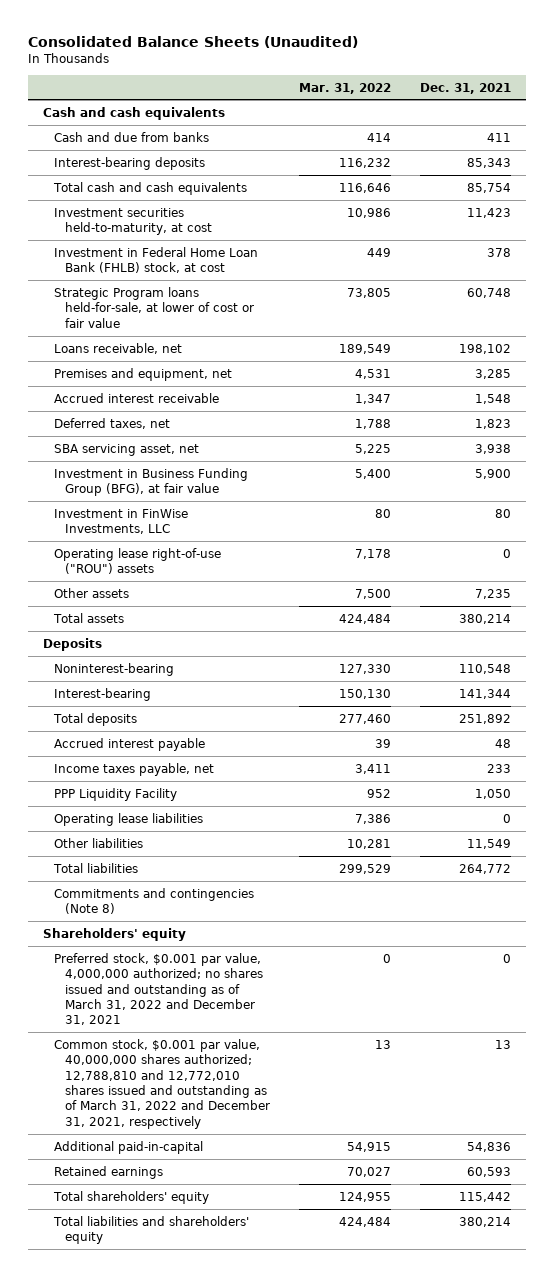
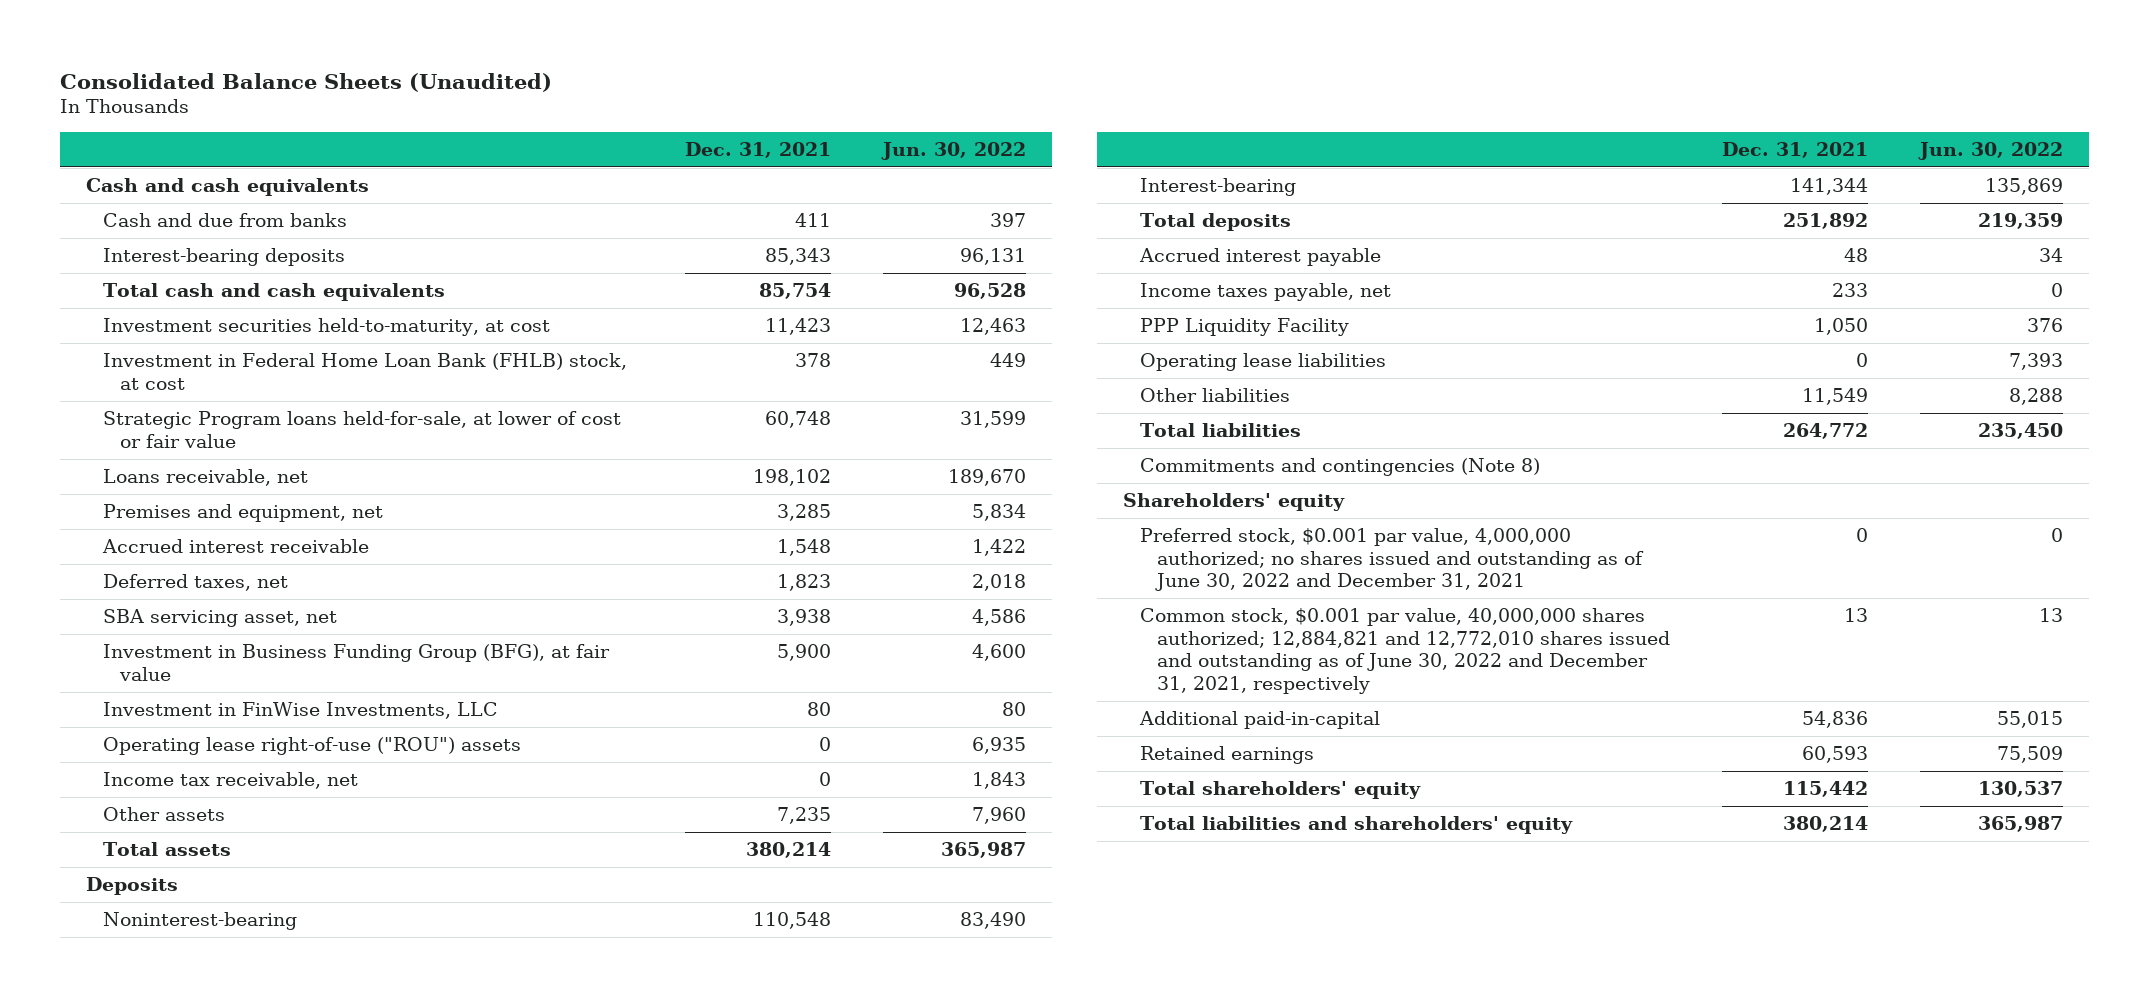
- | Mar. 31, 2022 | Dec. 31, 2021
+ | Dec. 31, 2021 | Jun. 30, 2022
+ Income tax receivable, net | 0 | 1,843
- Preferred stock, $0.001 par value, 4,000,000 authorized; no shares issued and outstanding as of March 31, 2022 and December 31, 2021 | 0 | 0
- Common stock, $0.001 par value, 40,000,000 shares authorized; 12,788,810 and 12,772,010 shares issued and outstanding as of March 31, 2022 and December 31, 2021, respectively | 13 | 13
+ Preferred stock, $0.001 par value, 4,000,000 authorized; no shares issued and outstanding as of June 30, 2022 and December 31, 2021 | 0 | 0
+ Common stock, $0.001 par value, 40,000,000 shares authorized; 12,884,821 and 12,772,010 shares issued and outstanding as of June 30, 2022 and December 31, 2021, respectively | 13 | 13

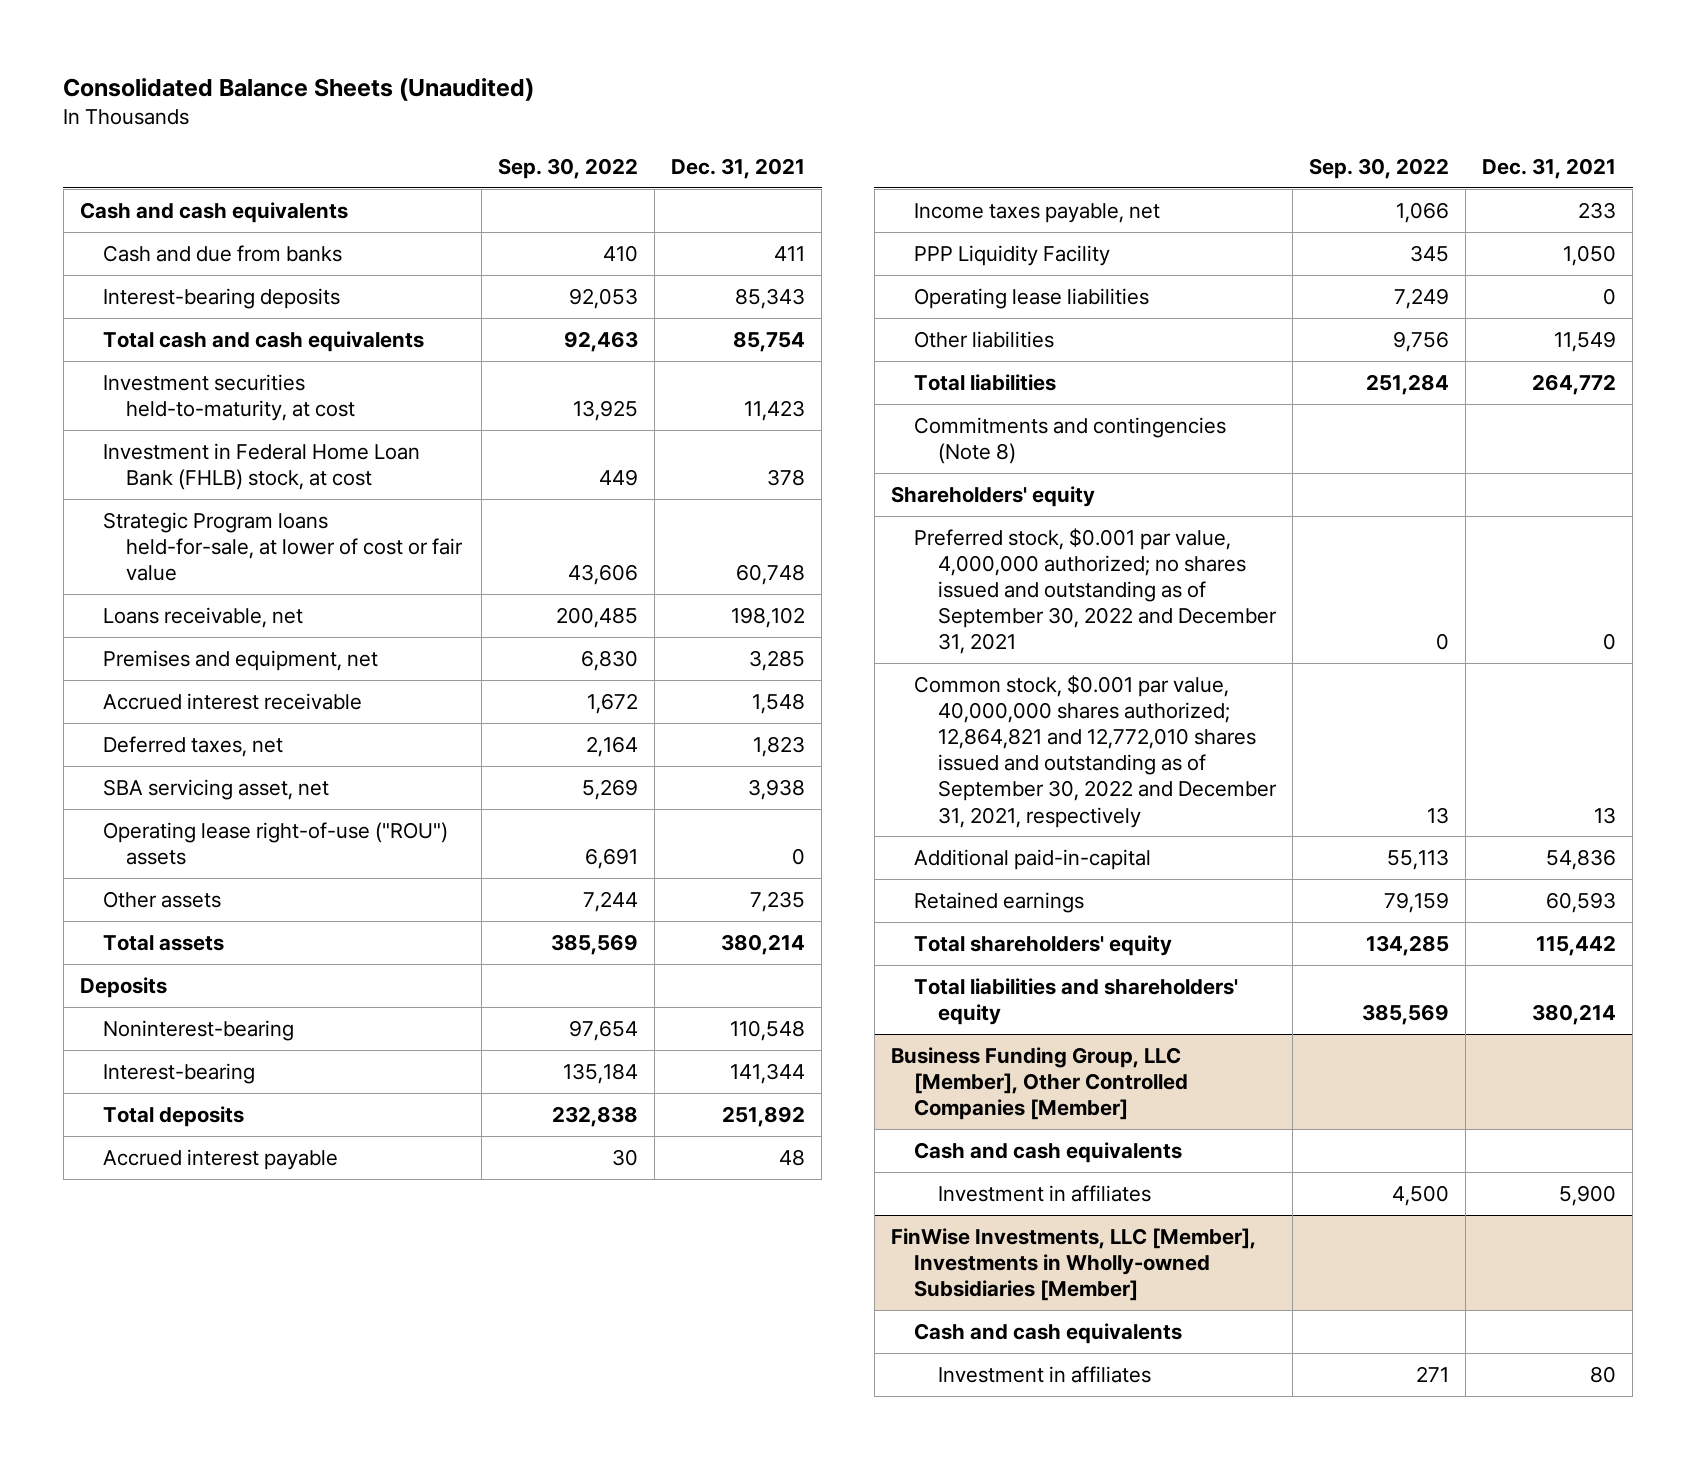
- | Dec. 31, 2021 | Jun. 30, 2022
+ | Sep. 30, 2022 | Dec. 31, 2021
- Investment in Business Funding Group (BFG), at fair value | 5,900 | 4,600
- Investment in FinWise Investments, LLC | 80 | 80
- Income tax receivable, net | 0 | 1,843
- Preferred stock, $0.001 par value, 4,000,000 authorized; no shares issued and outstanding as of June 30, 2022 and December 31, 2021 | 0 | 0
- Common stock, $0.001 par value, 40,000,000 shares authorized; 12,884,821 and 12,772,010 shares issued and outstanding as of June 30, 2022 and December 31, 2021, respectively | 13 | 13
+ Preferred stock, $0.001 par value, 4,000,000 authorized; no shares issued and outstanding as of September 30, 2022 and December 31, 2021 | 0 | 0
+ Common stock, $0.001 par value, 40,000,000 shares authorized; 12,864,821 and 12,772,010 shares issued and outstanding as of September 30, 2022 and December 31, 2021, respectively | 13 | 13
+ Business Funding Group, LLC [Member], Other Controlled Companies [Member]
+ Cash and cash equivalents
+ Investment in affiliates | 4,500 | 5,900
+ FinWise Investments, LLC [Member], Investments in Wholly-owned Subsidiaries [Member]
+ Cash and cash equivalents
+ Investment in affiliates | 271 | 80

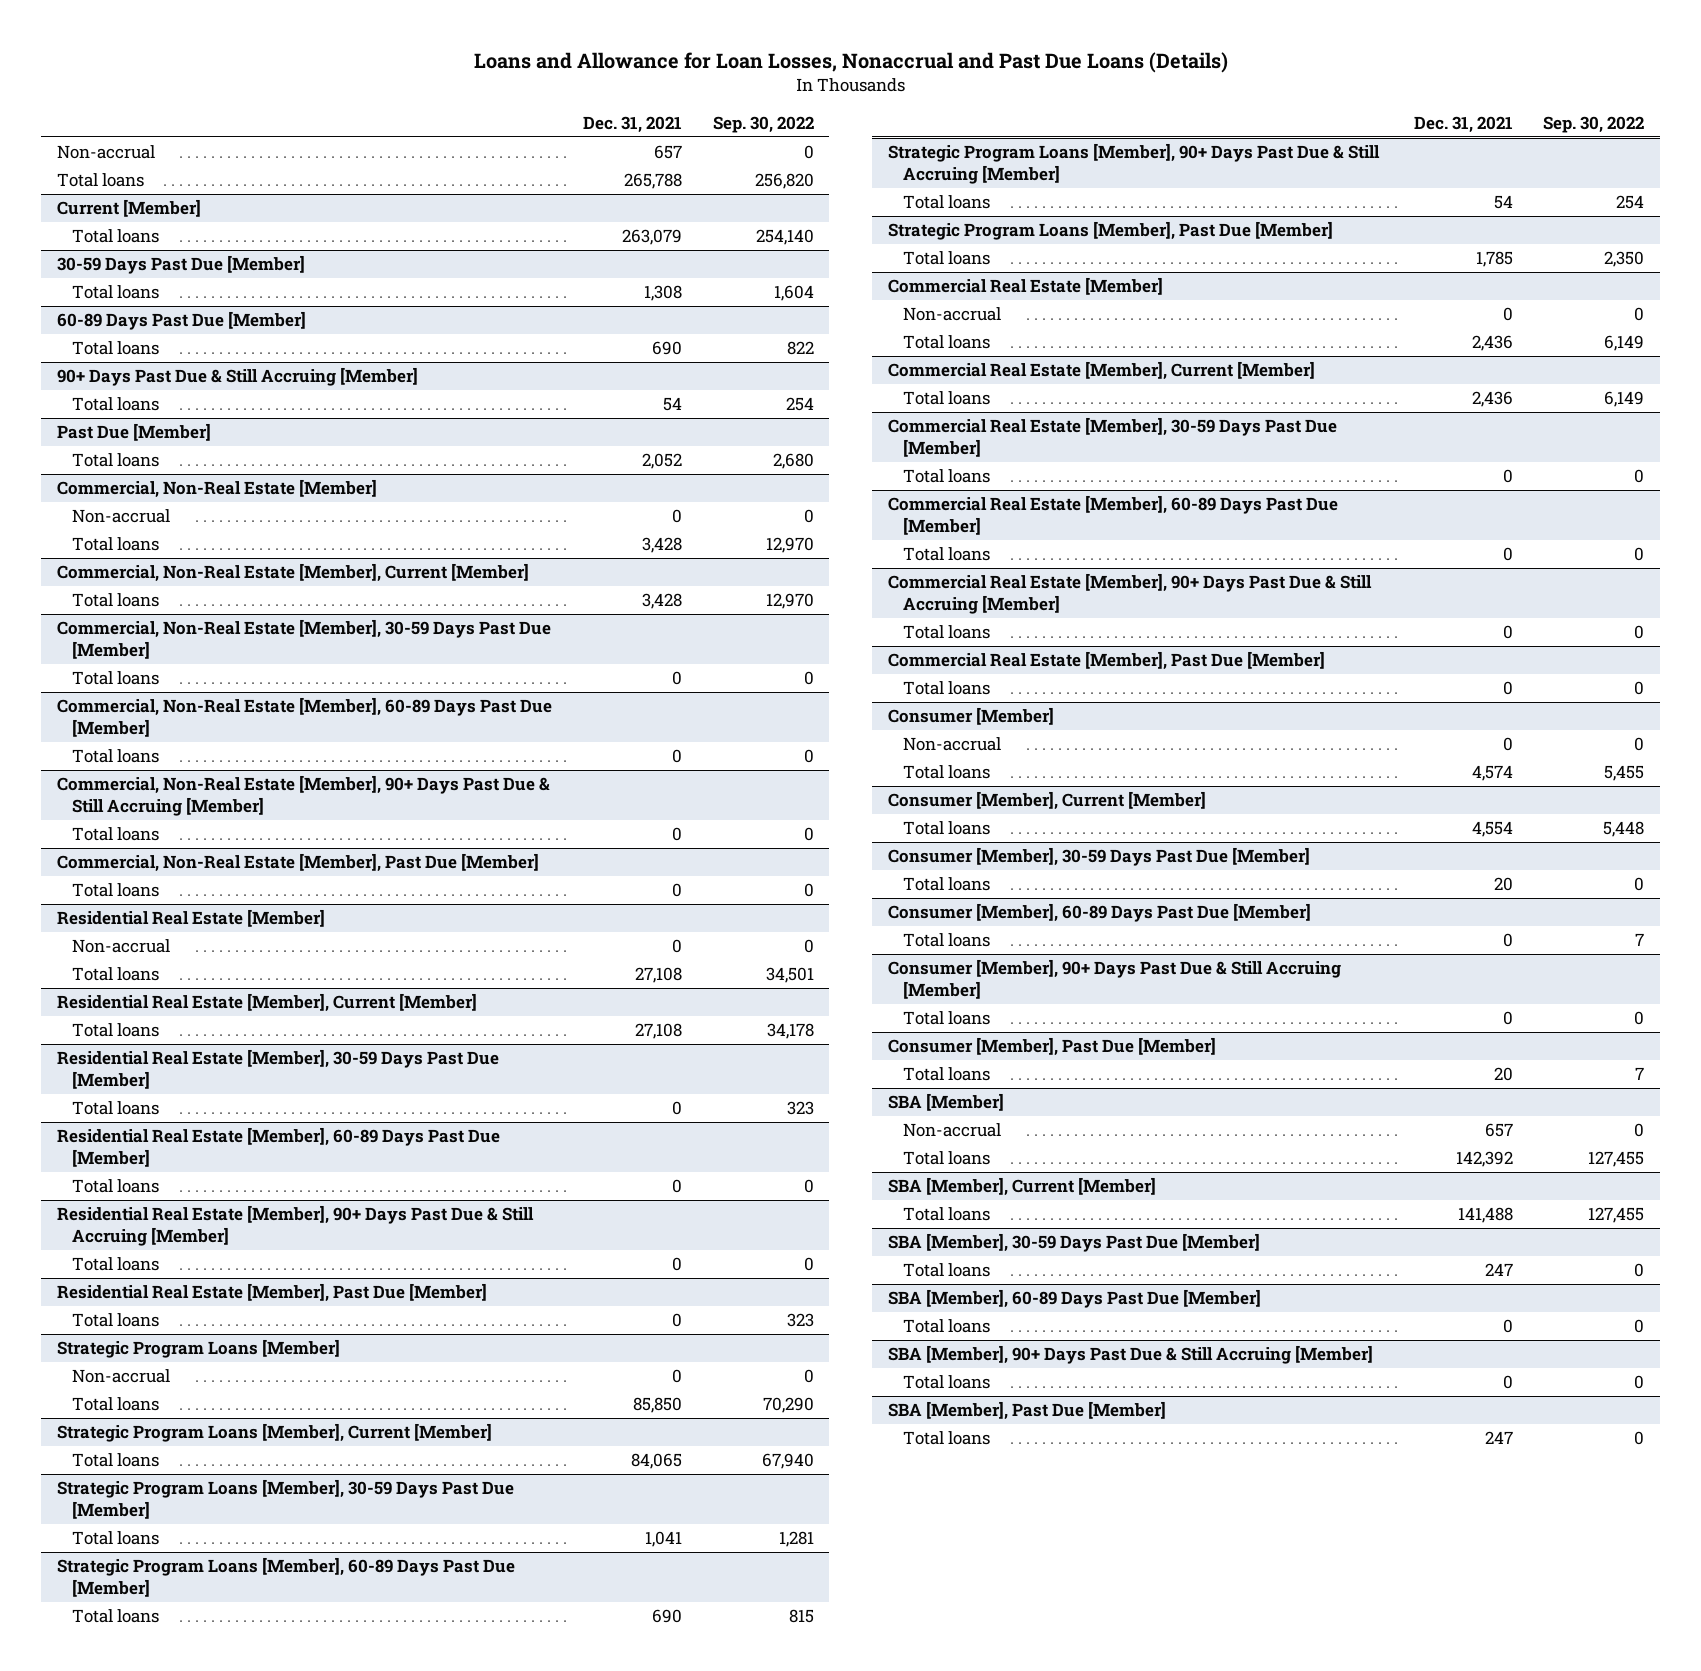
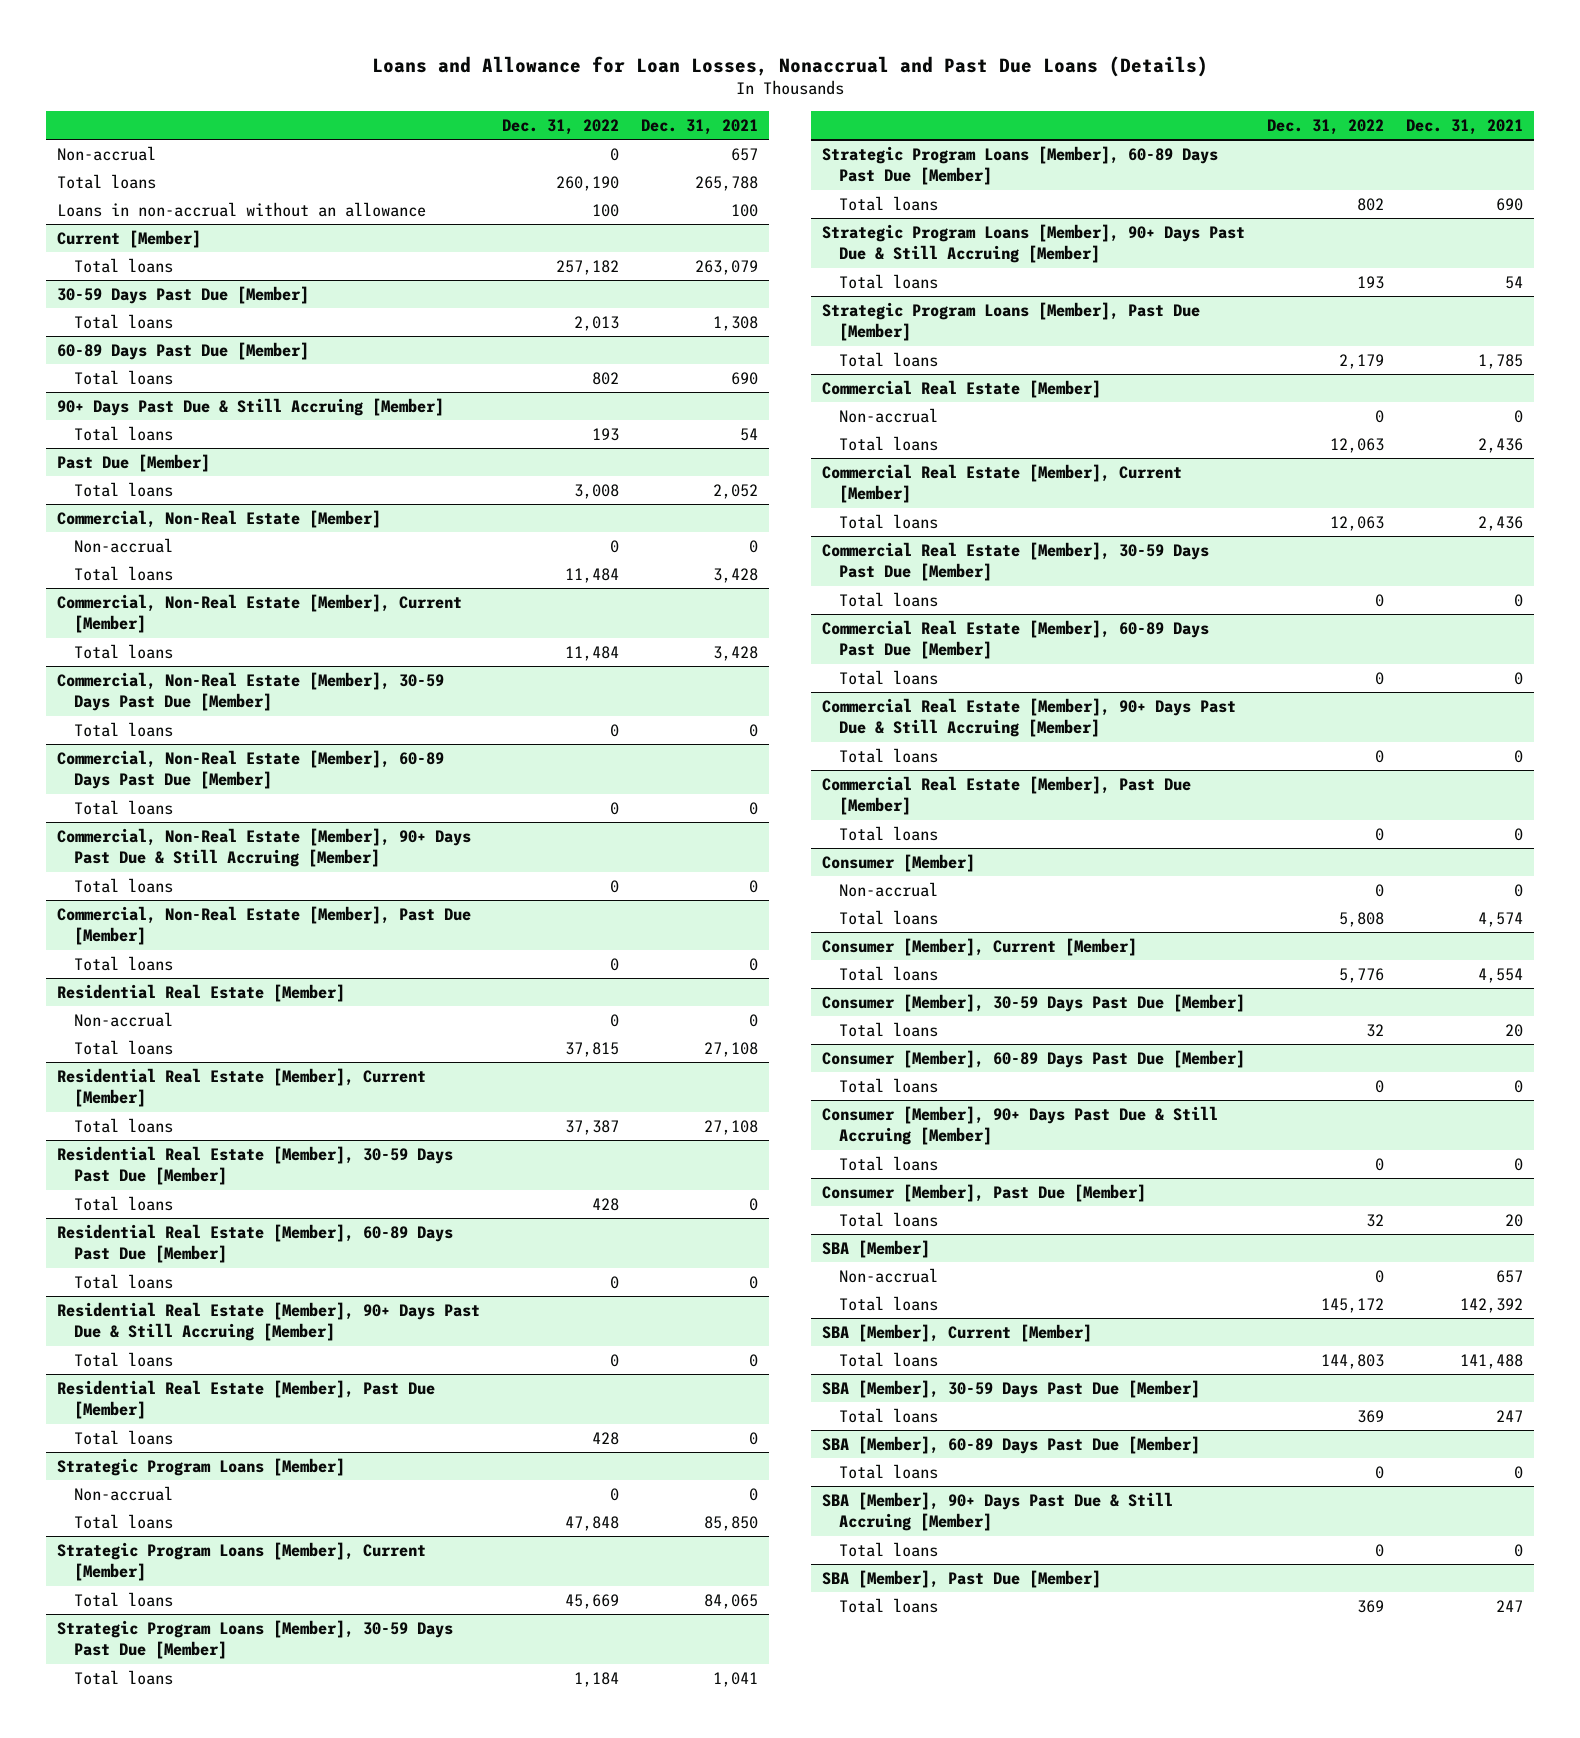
- | Dec. 31, 2021 | Sep. 30, 2022
+ | Dec. 31, 2022 | Dec. 31, 2021
+ Loans in non-accrual without an allowance | 100 | 100

